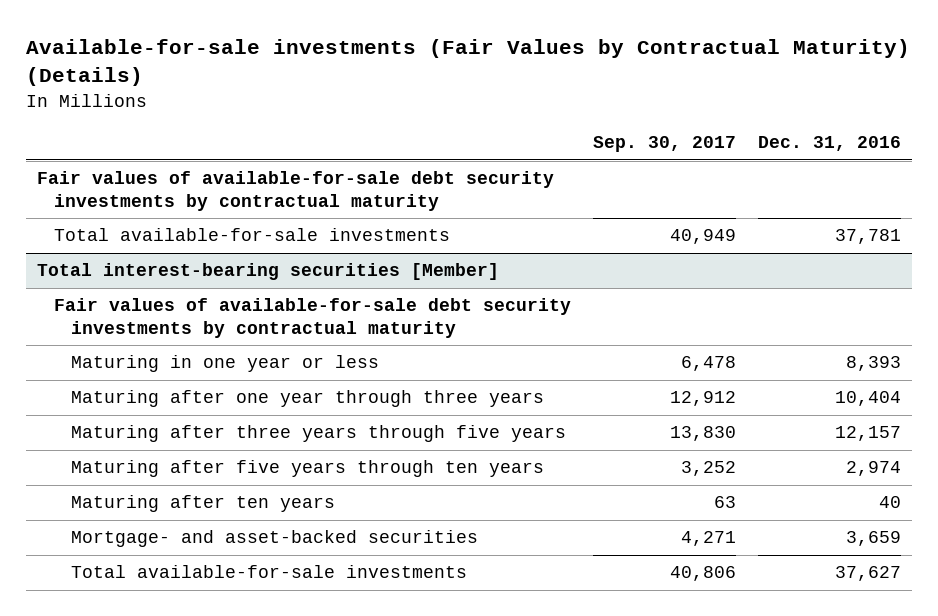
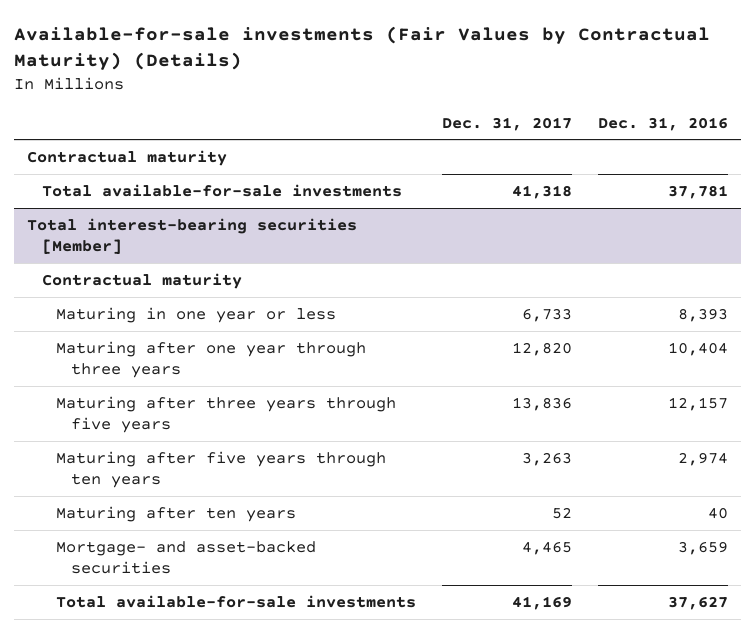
- | Sep. 30, 2017 | Dec. 31, 2016
+ | Dec. 31, 2017 | Dec. 31, 2016
- Fair values of available-for-sale debt security investments by contractual maturity
+ Contractual maturity
@ Total interest-bearing securities [Member]
- Fair values of available-for-sale debt security investments by contractual maturity
+ Contractual maturity

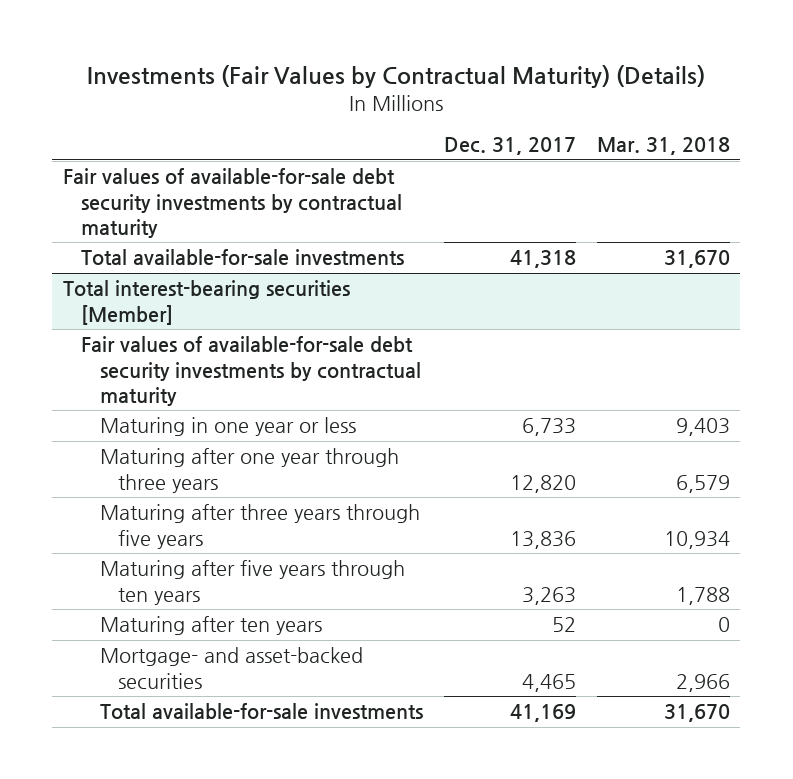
- Available-for-sale investments (Fair Values by Contractual Maturity) (Details)
+ Investments (Fair Values by Contractual Maturity) (Details)
- | Dec. 31, 2017 | Dec. 31, 2016
+ | Dec. 31, 2017 | Mar. 31, 2018
- Contractual maturity
+ Fair values of available-for-sale debt security investments by contractual maturity
@ Total interest-bearing securities [Member]
- Contractual maturity
+ Fair values of available-for-sale debt security investments by contractual maturity

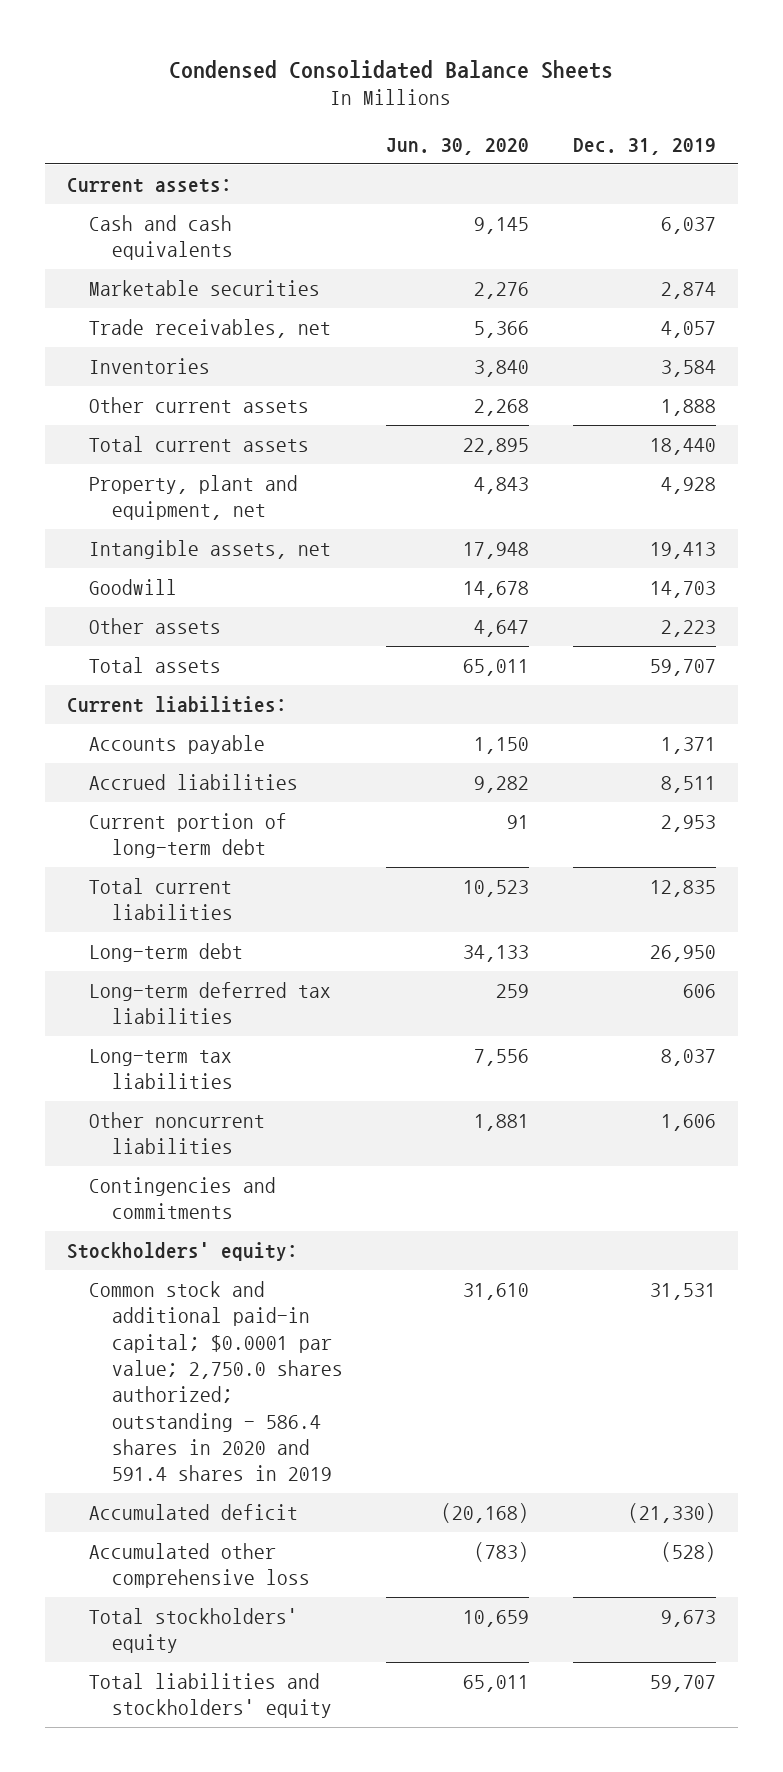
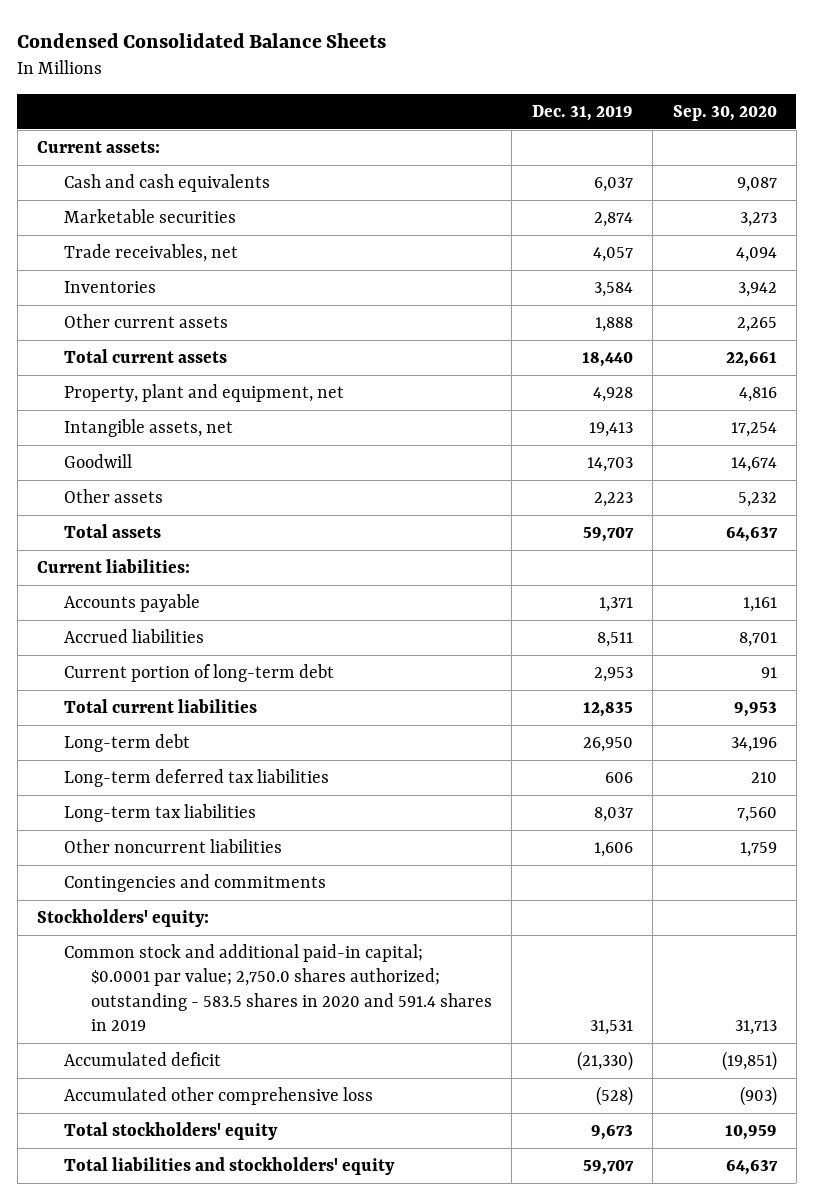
- | Jun. 30, 2020 | Dec. 31, 2019
+ | Dec. 31, 2019 | Sep. 30, 2020
- Common stock and additional paid-in capital; $0.0001 par value; 2,750.0 shares authorized; outstanding - 586.4 shares in 2020 and 591.4 shares in 2019 | 31,610 | 31,531
+ Common stock and additional paid-in capital; $0.0001 par value; 2,750.0 shares authorized; outstanding - 583.5 shares in 2020 and 591.4 shares in 2019 | 31,531 | 31,713

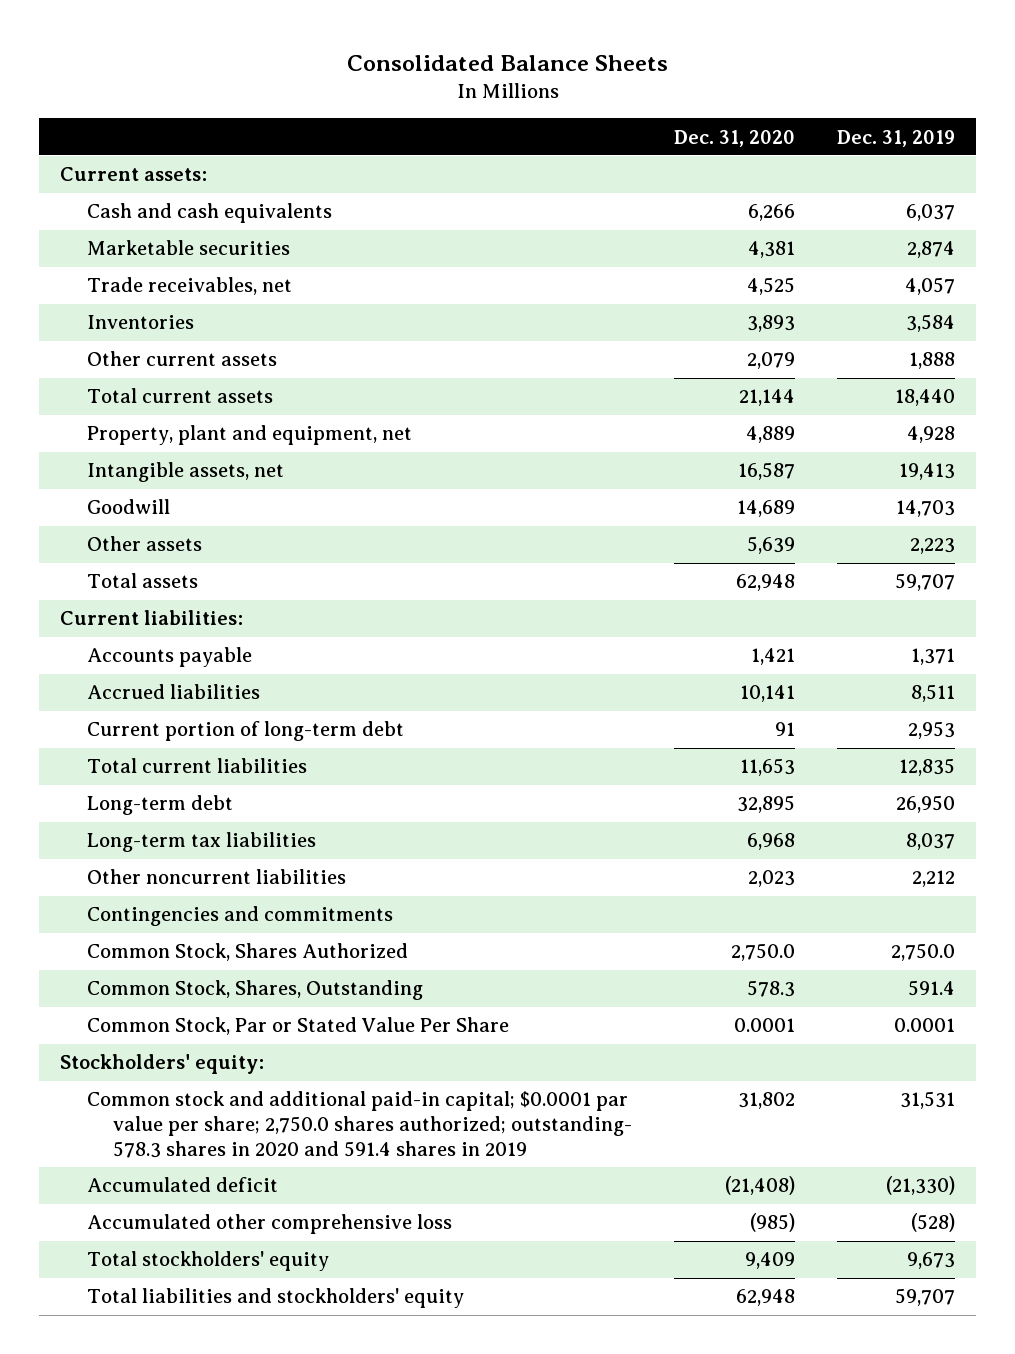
- Condensed Consolidated Balance Sheets
+ Consolidated Balance Sheets
- | Dec. 31, 2019 | Sep. 30, 2020
+ | Dec. 31, 2020 | Dec. 31, 2019
- Long-term deferred tax liabilities | 606 | 210
- Other noncurrent liabilities | 1,606 | 1,759
+ Other noncurrent liabilities | 2,023 | 2,212
+ Common Stock, Shares Authorized | 2,750.0 | 2,750.0
+ Common Stock, Shares, Outstanding | 578.3 | 591.4
+ Common Stock, Par or Stated Value Per Share | 0.0001 | 0.0001
- Common stock and additional paid-in capital; $0.0001 par value; 2,750.0 shares authorized; outstanding - 583.5 shares in 2020 and 591.4 shares in 2019 | 31,531 | 31,713
+ Common stock and additional paid-in capital; $0.0001 par value per share; 2,750.0 shares authorized; outstanding- 578.3 shares in 2020 and 591.4 shares in 2019 | 31,802 | 31,531

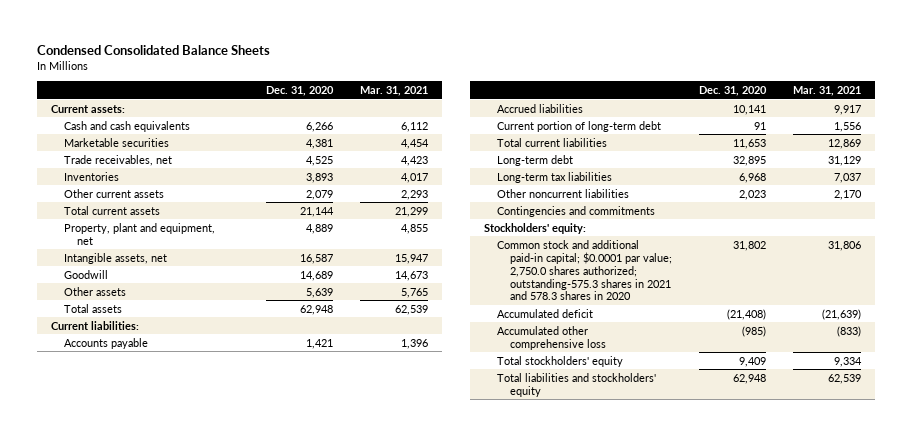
- Consolidated Balance Sheets
+ Condensed Consolidated Balance Sheets
- | Dec. 31, 2020 | Dec. 31, 2019
+ | Dec. 31, 2020 | Mar. 31, 2021
- Common Stock, Shares Authorized | 2,750.0 | 2,750.0
- Common Stock, Shares, Outstanding | 578.3 | 591.4
- Common Stock, Par or Stated Value Per Share | 0.0001 | 0.0001
- Common stock and additional paid-in capital; $0.0001 par value per share; 2,750.0 shares authorized; outstanding- 578.3 shares in 2020 and 591.4 shares in 2019 | 31,802 | 31,531
+ Common stock and additional paid-in capital; $0.0001 par value; 2,750.0 shares authorized; outstanding-575.3 shares in 2021 and 578.3 shares in 2020 | 31,802 | 31,806

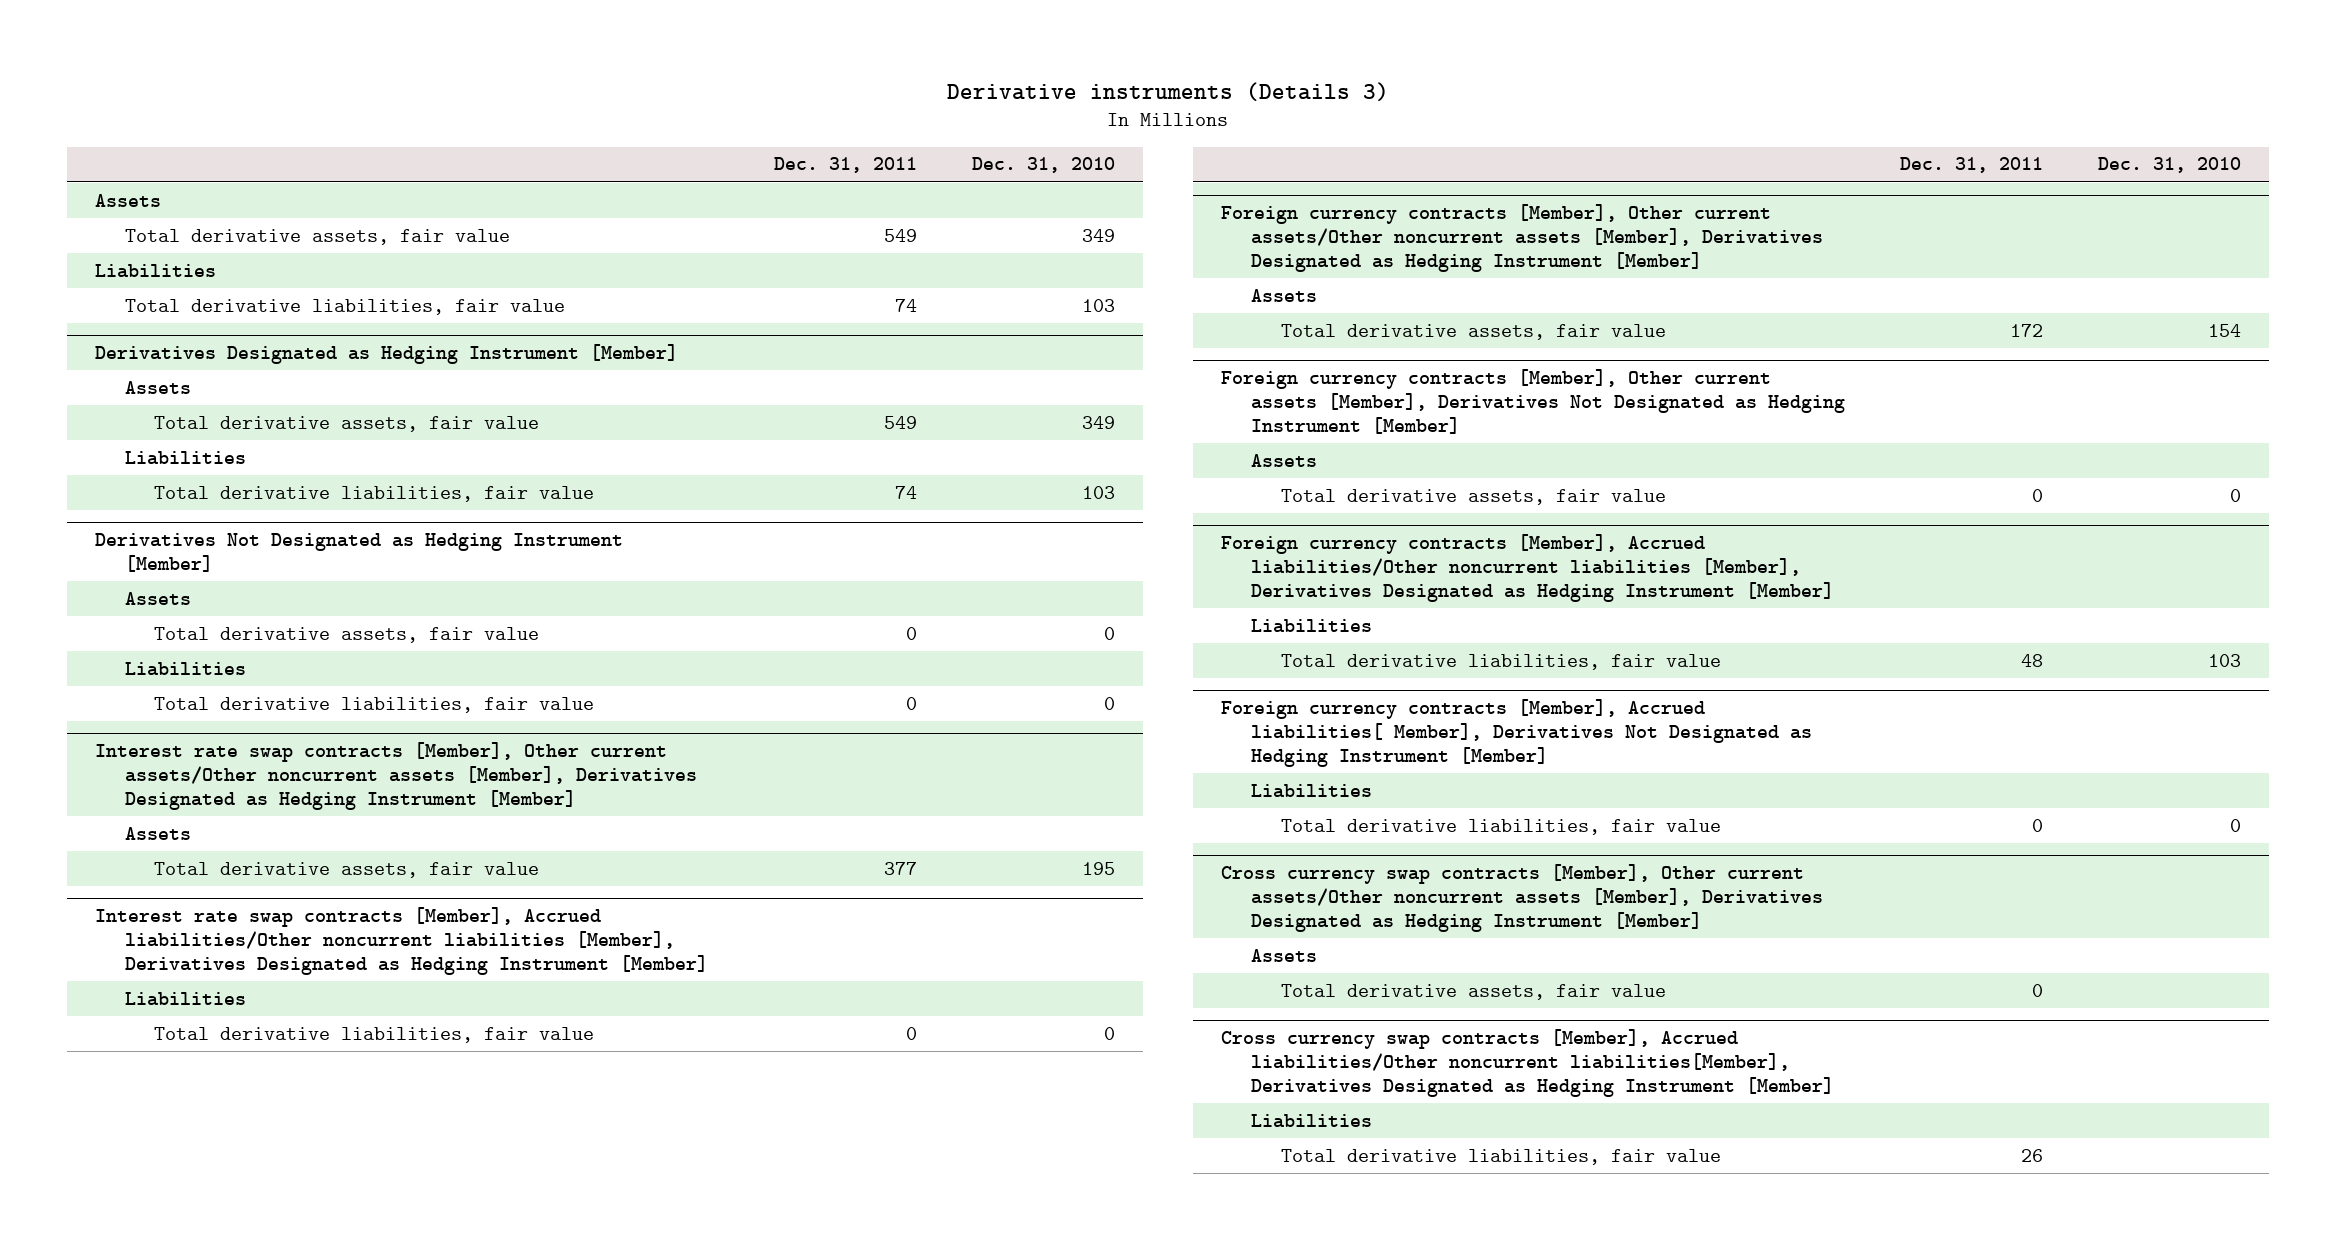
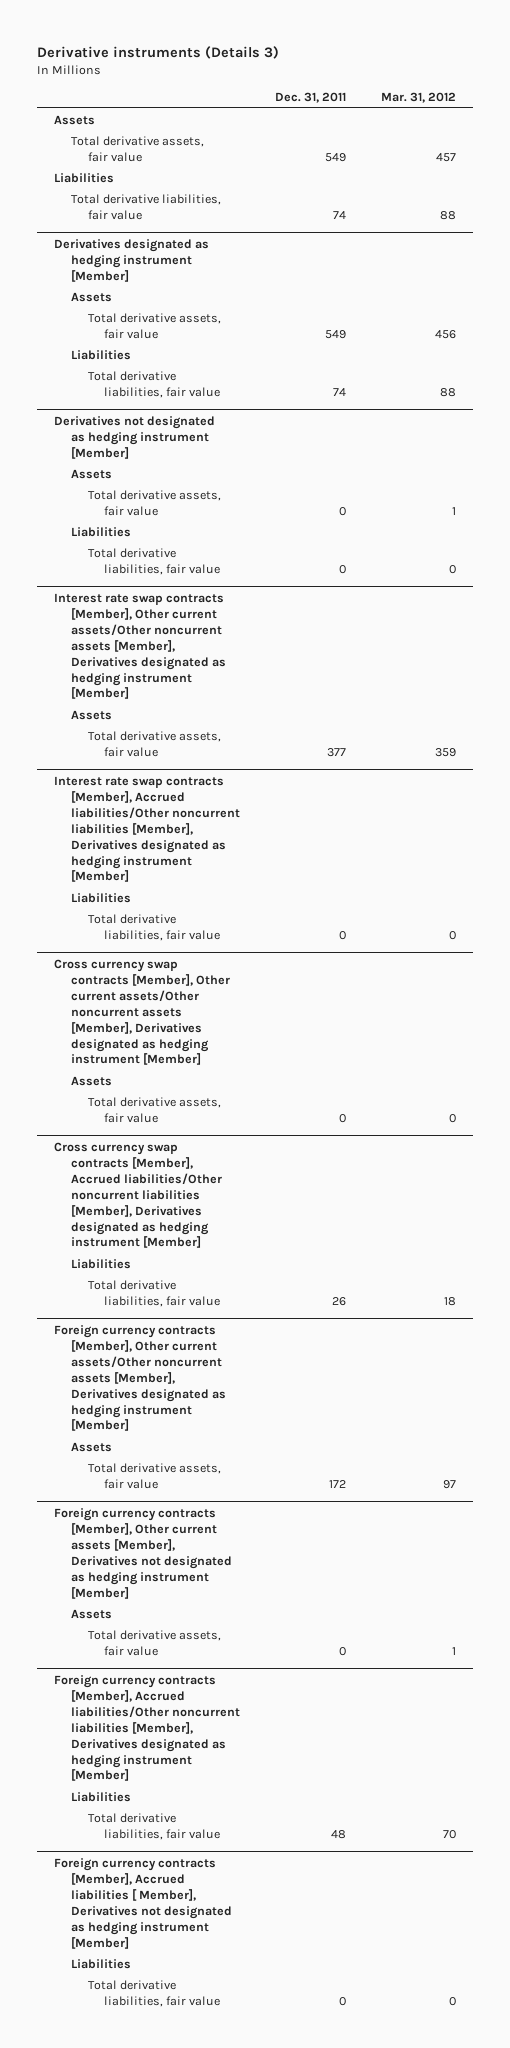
- | Dec. 31, 2011 | Dec. 31, 2010
+ | Dec. 31, 2011 | Mar. 31, 2012
- Derivatives Designated as Hedging Instrument [Member]
+ Derivatives designated as hedging instrument [Member]
- Derivatives Not Designated as Hedging Instrument [Member]
+ Derivatives not designated as hedging instrument [Member]
- Interest rate swap contracts [Member], Other current assets/Other noncurrent assets [Member], Derivatives Designated as Hedging Instrument [Member]
+ Interest rate swap contracts [Member], Other current assets/Other noncurrent assets [Member], Derivatives designated as hedging instrument [Member]
- Interest rate swap contracts [Member], Accrued liabilities/Other noncurrent liabilities [Member], Derivatives Designated as Hedging Instrument [Member]
+ Interest rate swap contracts [Member], Accrued liabilities/Other noncurrent liabilities [Member], Derivatives designated as hedging instrument [Member]
- Foreign currency contracts [Member], Other current assets/Other noncurrent assets [Member], Derivatives Designated as Hedging Instrument [Member]
+ Cross currency swap contracts [Member], Other current assets/Other noncurrent assets [Member], Derivatives designated as hedging instrument [Member]
+ Total derivative assets, fair value | 0 | 0
+ Cross currency swap contracts [Member], Accrued liabilities/Other noncurrent liabilities [Member], Derivatives designated as hedging instrument [Member]
+ Liabilities
+ Total derivative liabilities, fair value | 26 | 18
+ Foreign currency contracts [Member], Other current assets/Other noncurrent assets [Member], Derivatives designated as hedging instrument [Member]
+ Assets
- Foreign currency contracts [Member], Other current assets [Member], Derivatives Not Designated as Hedging Instrument [Member]
+ Foreign currency contracts [Member], Other current assets [Member], Derivatives not designated as hedging instrument [Member]
- Foreign currency contracts [Member], Accrued liabilities/Other noncurrent liabilities [Member], Derivatives Designated as Hedging Instrument [Member]
+ Foreign currency contracts [Member], Accrued liabilities/Other noncurrent liabilities [Member], Derivatives designated as hedging instrument [Member]
- Foreign currency contracts [Member], Accrued liabilities[ Member], Derivatives Not Designated as Hedging Instrument [Member]
+ Foreign currency contracts [Member], Accrued liabilities [ Member], Derivatives not designated as hedging instrument [Member]
- Cross currency swap contracts [Member], Other current assets/Other noncurrent assets [Member], Derivatives Designated as Hedging Instrument [Member]
- Assets
- Total derivative assets, fair value | 0 |
- Cross currency swap contracts [Member], Accrued liabilities/Other noncurrent liabilities[Member], Derivatives Designated as Hedging Instrument [Member]
- Liabilities
- Total derivative liabilities, fair value | 26 |

